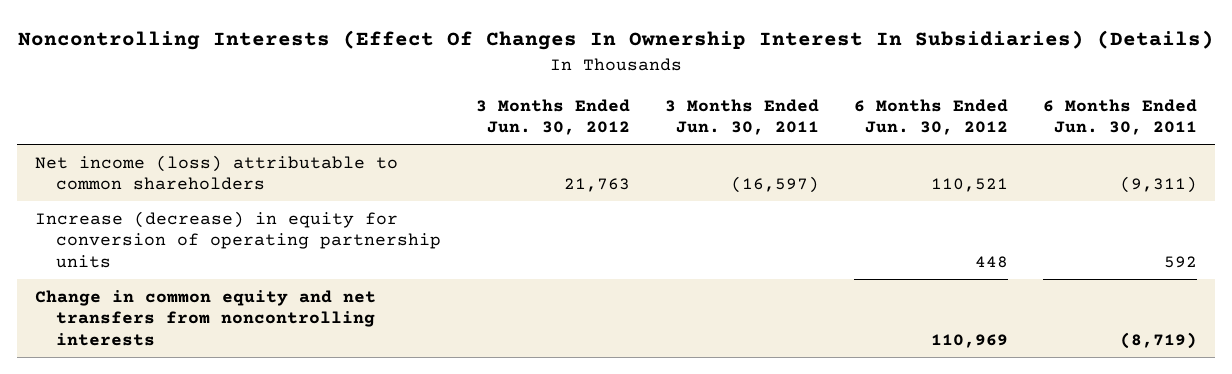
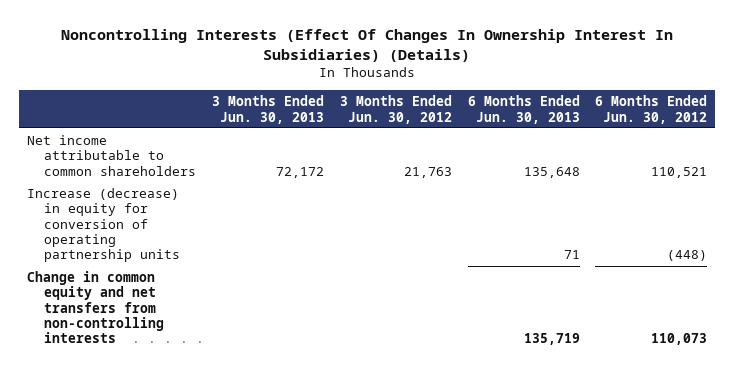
- | 3 Months Ended Jun. 30, 2012 | 3 Months Ended Jun. 30, 2011 | 6 Months Ended Jun. 30, 2012 | 6 Months Ended Jun. 30, 2011
+ | 3 Months Ended Jun. 30, 2013 | 3 Months Ended Jun. 30, 2012 | 6 Months Ended Jun. 30, 2013 | 6 Months Ended Jun. 30, 2012
- Net income (loss) attributable to common shareholders | 21,763 | (16,597) | 110,521 | (9,311)
- Increase (decrease) in equity for conversion of operating partnership units | | | 448 | 592
- Change in common equity and net transfers from noncontrolling interests | | | 110,969 | (8,719)
+ Net income attributable to common shareholders | 72,172 | 21,763 | 135,648 | 110,521
+ Increase (decrease) in equity for conversion of operating partnership units | | | 71 | (448)
+ Change in common equity and net transfers from non-controlling interests | | | 135,719 | 110,073

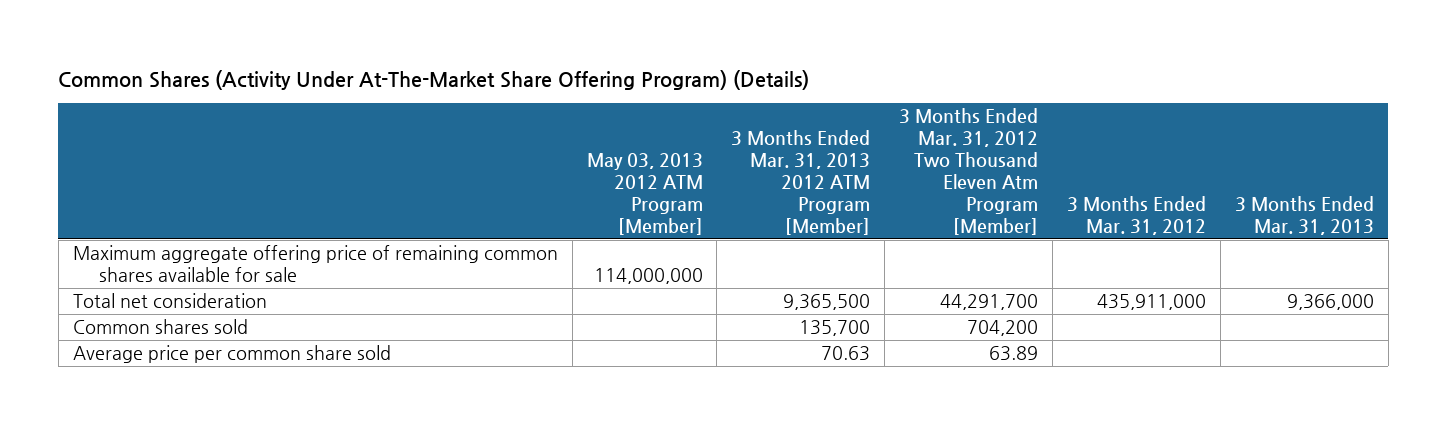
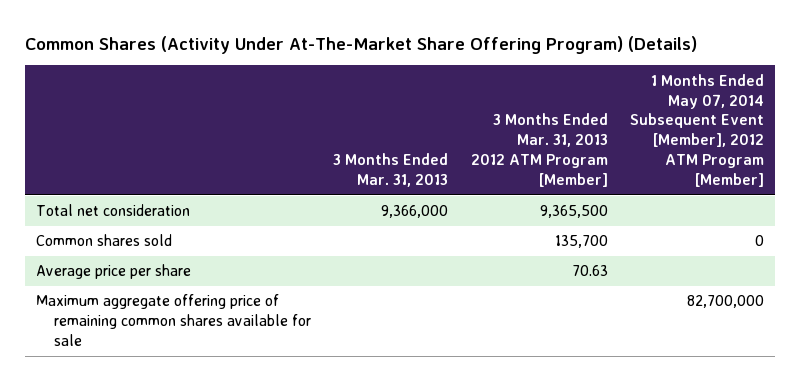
- | May 03, 2013 2012 ATM Program [Member] | 3 Months Ended Mar. 31, 2013 2012 ATM Program [Member] | 3 Months Ended Mar. 31, 2012 Two Thousand Eleven Atm Program [Member] | 3 Months Ended Mar. 31, 2012 | 3 Months Ended Mar. 31, 2013
+ | 3 Months Ended Mar. 31, 2013 | 3 Months Ended Mar. 31, 2013 2012 ATM Program [Member] | 1 Months Ended May 07, 2014 Subsequent Event [Member], 2012 ATM Program [Member]
- Average price per common share sold | | 70.63 | 63.89 | |
+ Average price per share | | 70.63 |
moved down: Maximum aggregate offering price of remaining common shares available for sale | | | 82,700,000

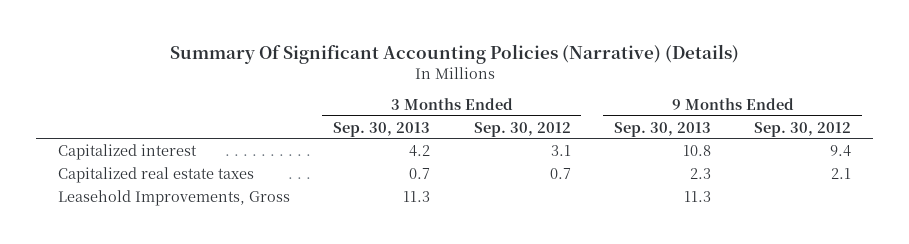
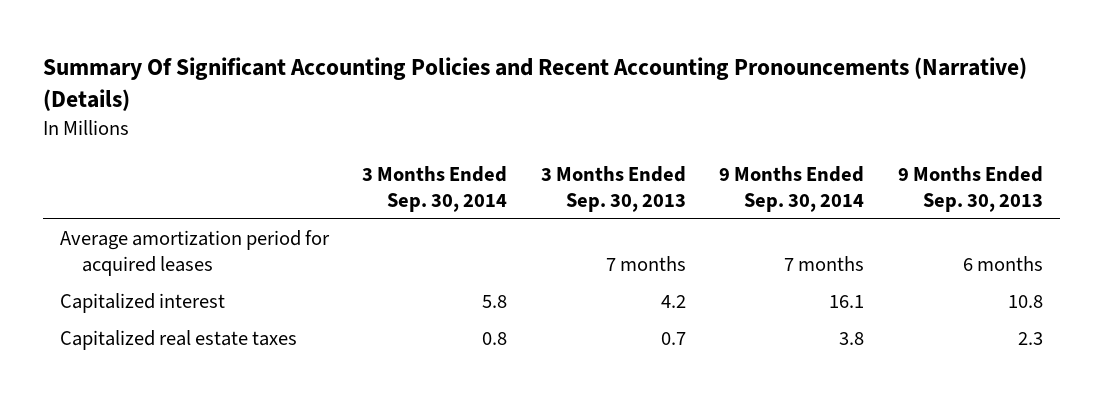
- Summary Of Significant Accounting Policies (Narrative) (Details)
+ Summary Of Significant Accounting Policies and Recent Accounting Pronouncements (Narrative) (Details)
- | 3 Months Ended Sep. 30, 2013 | 3 Months Ended Sep. 30, 2012 | 9 Months Ended Sep. 30, 2013 | 9 Months Ended Sep. 30, 2012
+ | 3 Months Ended Sep. 30, 2014 | 3 Months Ended Sep. 30, 2013 | 9 Months Ended Sep. 30, 2014 | 9 Months Ended Sep. 30, 2013
+ Average amortization period for acquired leases | | 7 months | 7 months | 6 months
- Leasehold Improvements, Gross | 11.3 | | 11.3 |

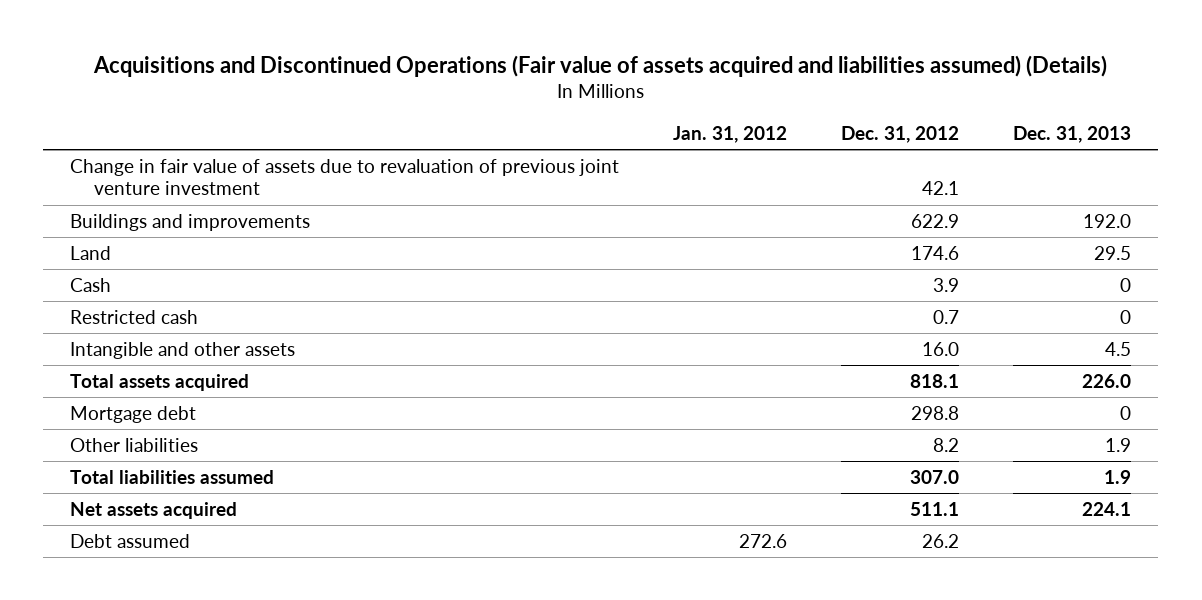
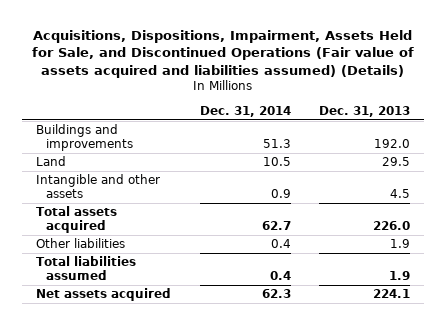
- Acquisitions and Discontinued Operations (Fair value of assets acquired and liabilities assumed) (Details)
+ Acquisitions, Dispositions, Impairment, Assets Held for Sale, and Discontinued Operations (Fair value of assets acquired and liabilities assumed) (Details)
- | Jan. 31, 2012 | Dec. 31, 2012 | Dec. 31, 2013
+ | Dec. 31, 2014 | Dec. 31, 2013
- Change in fair value of assets due to revaluation of previous joint venture investment | | 42.1 |
- Cash | | 3.9 | 0
- Restricted cash | | 0.7 | 0
- Mortgage debt | | 298.8 | 0
- Debt assumed | 272.6 | 26.2 |

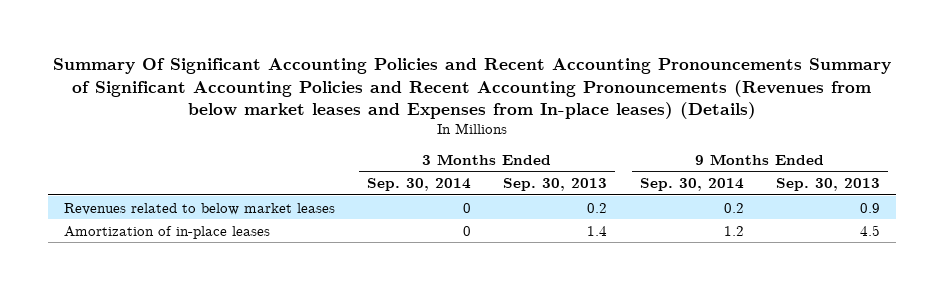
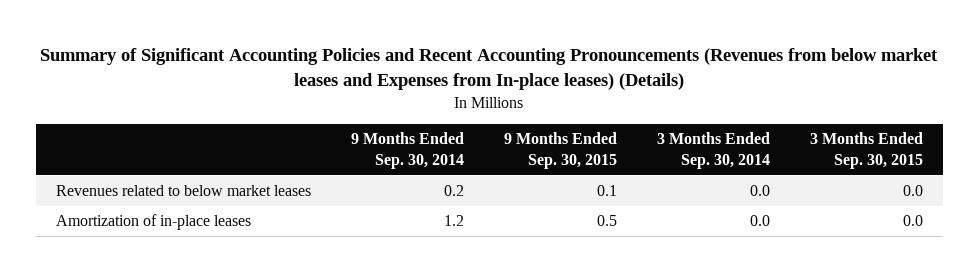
- Summary Of Significant Accounting Policies and Recent Accounting Pronouncements Summary of Significant Accounting Policies and Recent Accounting Pronouncements (Revenues from below market leases and Expenses from In-place leases) (Details)
+ Summary of Significant Accounting Policies and Recent Accounting Pronouncements (Revenues from below market leases and Expenses from In-place leases) (Details)
- | 3 Months Ended Sep. 30, 2014 | 3 Months Ended Sep. 30, 2013 | 9 Months Ended Sep. 30, 2014 | 9 Months Ended Sep. 30, 2013
+ | 9 Months Ended Sep. 30, 2014 | 9 Months Ended Sep. 30, 2015 | 3 Months Ended Sep. 30, 2014 | 3 Months Ended Sep. 30, 2015
- Revenues related to below market leases | 0 | 0.2 | 0.2 | 0.9
- Amortization of in-place leases | 0 | 1.4 | 1.2 | 4.5
+ Revenues related to below market leases | 0.2 | 0.1 | 0.0 | 0.0
+ Amortization of in-place leases | 1.2 | 0.5 | 0.0 | 0.0

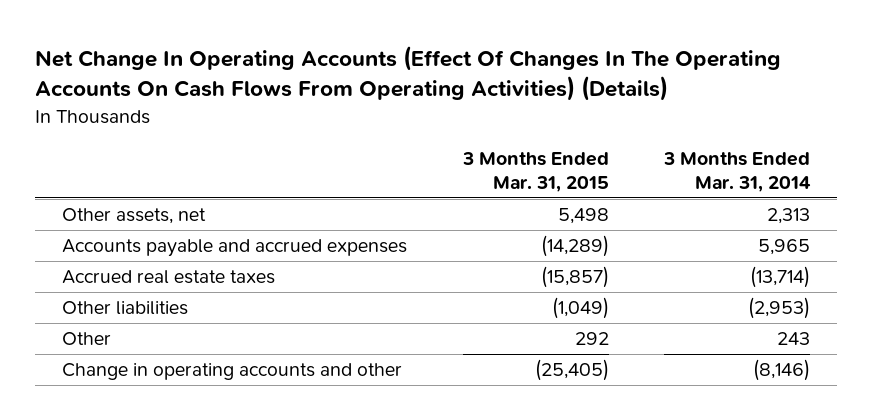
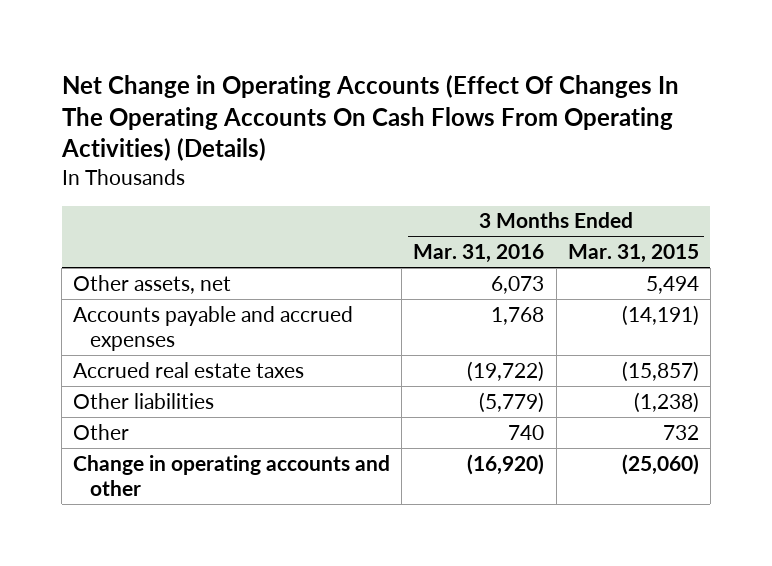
- Net Change In Operating Accounts (Effect Of Changes In The Operating Accounts On Cash Flows From Operating Activities) (Details)
+ Net Change in Operating Accounts (Effect Of Changes In The Operating Accounts On Cash Flows From Operating Activities) (Details)
- | 3 Months Ended Mar. 31, 2015 | 3 Months Ended Mar. 31, 2014
+ | 3 Months Ended Mar. 31, 2016 | 3 Months Ended Mar. 31, 2015
- Other assets, net | 5,498 | 2,313
- Accounts payable and accrued expenses | (14,289) | 5,965
+ Other assets, net | 6,073 | 5,494
+ Accounts payable and accrued expenses | 1,768 | (14,191)
- Other liabilities | (1,049) | (2,953)
- Other | 292 | 243
- Change in operating accounts and other | (25,405) | (8,146)
+ Other liabilities | (5,779) | (1,238)
+ Other | 740 | 732
+ Change in operating accounts and other | (16,920) | (25,060)

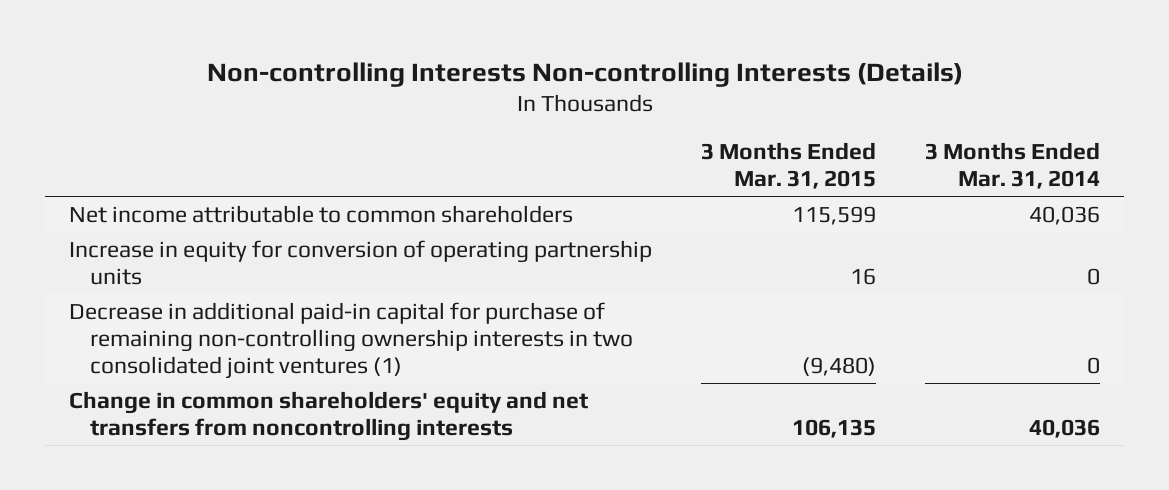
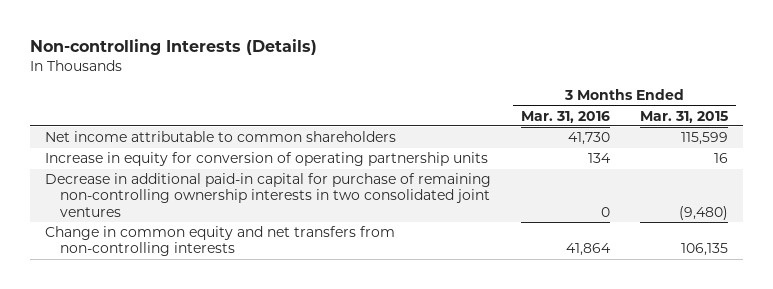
- Non-controlling Interests Non-controlling Interests (Details)
+ Non-controlling Interests (Details)
- | 3 Months Ended Mar. 31, 2015 | 3 Months Ended Mar. 31, 2014
+ | 3 Months Ended Mar. 31, 2016 | 3 Months Ended Mar. 31, 2015
- Decrease in additional paid-in capital for purchase of remaining non-controlling ownership interests in two consolidated joint ventures (1) | (9,480) | 0
- Change in common shareholders' equity and net transfers from noncontrolling interests | 106,135 | 40,036
+ Decrease in additional paid-in capital for purchase of remaining non-controlling ownership interests in two consolidated joint ventures | 0 | (9,480)
+ Change in common equity and net transfers from non-controlling interests | 41,864 | 106,135

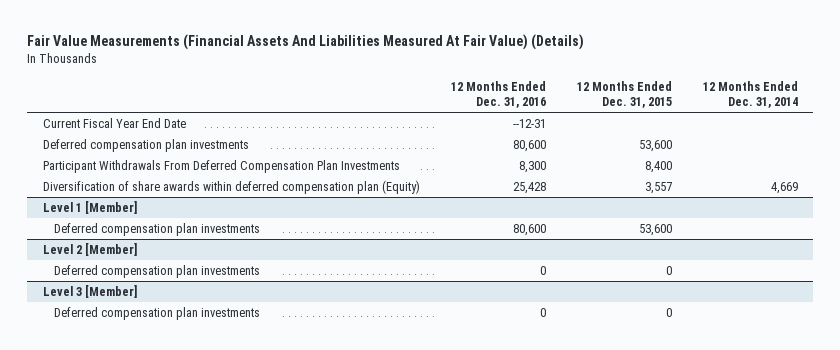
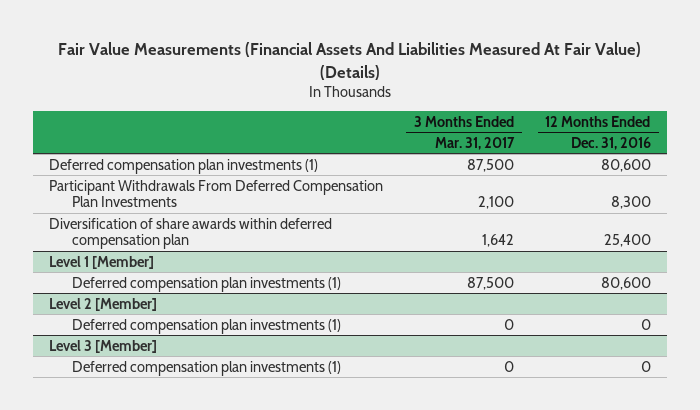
- | 12 Months Ended Dec. 31, 2016 | 12 Months Ended Dec. 31, 2015 | 12 Months Ended Dec. 31, 2014
+ | 3 Months Ended Mar. 31, 2017 | 12 Months Ended Dec. 31, 2016
- Current Fiscal Year End Date | --12-31 | |
- Deferred compensation plan investments | 80,600 | 53,600 |
+ Deferred compensation plan investments (1) | 87,500 | 80,600
- Diversification of share awards within deferred compensation plan (Equity) | 25,428 | 3,557 | 4,669
+ Diversification of share awards within deferred compensation plan | 1,642 | 25,400
@ Level 1 [Member]
- Deferred compensation plan investments | 80,600 | 53,600 |
+ Deferred compensation plan investments (1) | 87,500 | 80,600
@ Level 2 [Member]
- Deferred compensation plan investments | 0 | 0 |
+ Deferred compensation plan investments (1) | 0 | 0
@ Level 3 [Member]
- Deferred compensation plan investments | 0 | 0 |
+ Deferred compensation plan investments (1) | 0 | 0

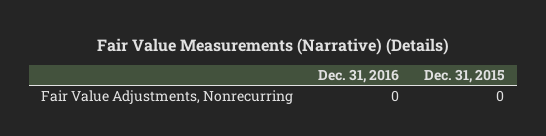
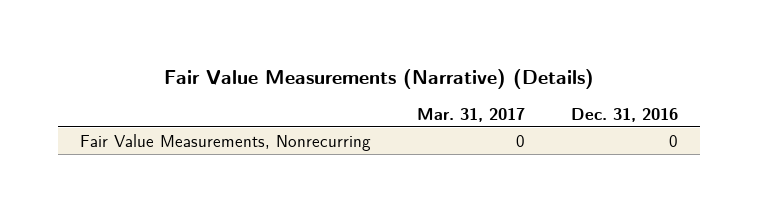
- | Dec. 31, 2016 | Dec. 31, 2015
+ | Mar. 31, 2017 | Dec. 31, 2016
- Fair Value Adjustments, Nonrecurring | 0 | 0
+ Fair Value Measurements, Nonrecurring | 0 | 0

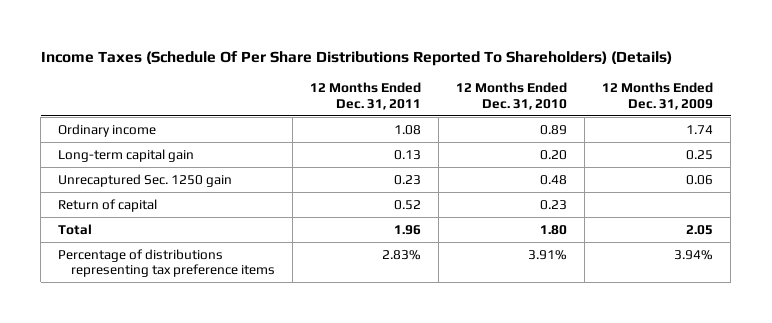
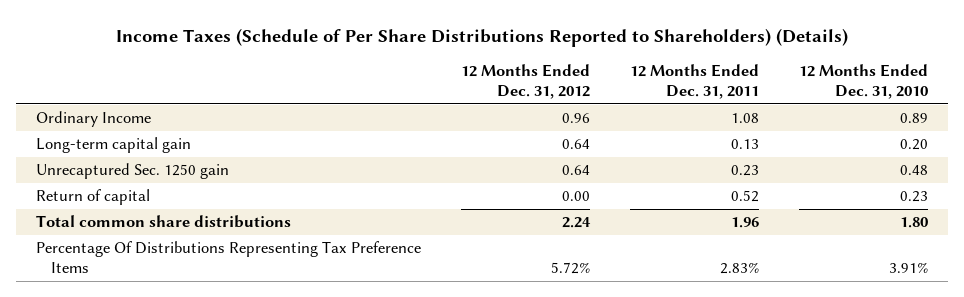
- Income Taxes (Schedule Of Per Share Distributions Reported To Shareholders) (Details)
+ Income Taxes (Schedule of Per Share Distributions Reported to Shareholders) (Details)
- | 12 Months Ended Dec. 31, 2011 | 12 Months Ended Dec. 31, 2010 | 12 Months Ended Dec. 31, 2009
+ | 12 Months Ended Dec. 31, 2012 | 12 Months Ended Dec. 31, 2011 | 12 Months Ended Dec. 31, 2010
- Ordinary income | 1.08 | 0.89 | 1.74
+ Ordinary Income | 0.96 | 1.08 | 0.89
- Total | 1.96 | 1.80 | 2.05
- Percentage of distributions representing tax preference items | 2.83% | 3.91% | 3.94%
+ Total common share distributions | 2.24 | 1.96 | 1.80
+ Percentage Of Distributions Representing Tax Preference Items | 5.72% | 2.83% | 3.91%

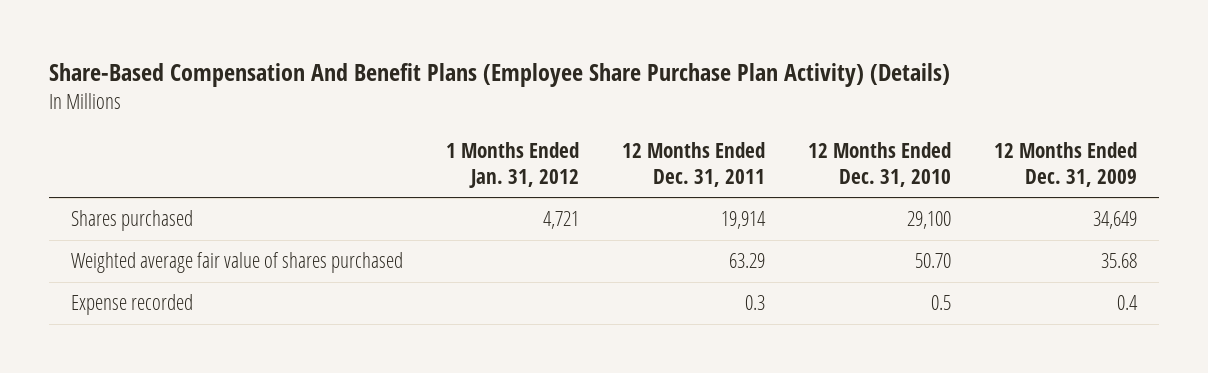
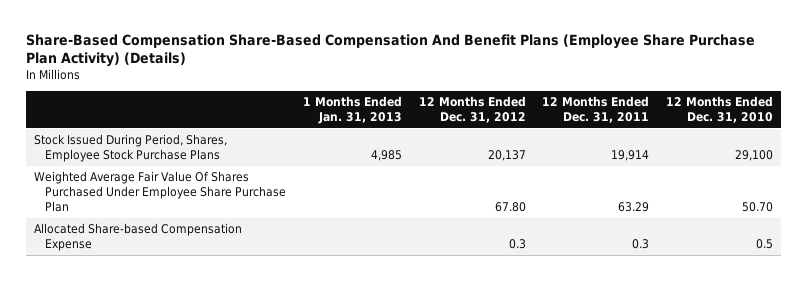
- Share-Based Compensation And Benefit Plans (Employee Share Purchase Plan Activity) (Details)
+ Share-Based Compensation Share-Based Compensation And Benefit Plans (Employee Share Purchase Plan Activity) (Details)
- | 1 Months Ended Jan. 31, 2012 | 12 Months Ended Dec. 31, 2011 | 12 Months Ended Dec. 31, 2010 | 12 Months Ended Dec. 31, 2009
+ | 1 Months Ended Jan. 31, 2013 | 12 Months Ended Dec. 31, 2012 | 12 Months Ended Dec. 31, 2011 | 12 Months Ended Dec. 31, 2010
- Shares purchased | 4,721 | 19,914 | 29,100 | 34,649
- Weighted average fair value of shares purchased | | 63.29 | 50.70 | 35.68
- Expense recorded | | 0.3 | 0.5 | 0.4
+ Stock Issued During Period, Shares, Employee Stock Purchase Plans | 4,985 | 20,137 | 19,914 | 29,100
+ Weighted Average Fair Value Of Shares Purchased Under Employee Share Purchase Plan | | 67.80 | 63.29 | 50.70
+ Allocated Share-based Compensation Expense | | 0.3 | 0.3 | 0.5

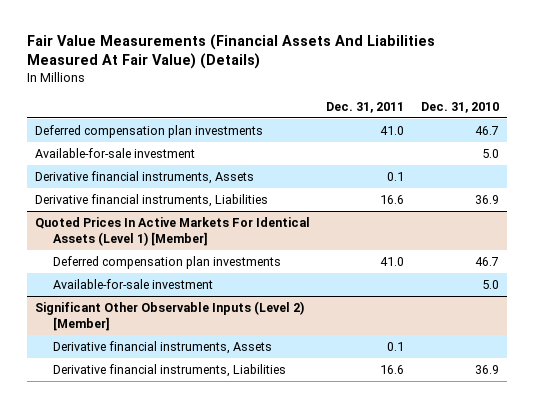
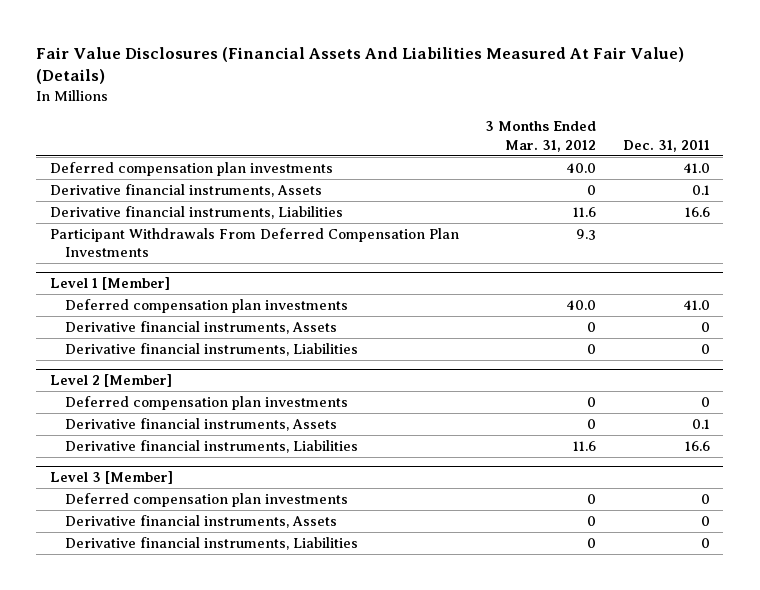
- Fair Value Measurements (Financial Assets And Liabilities Measured At Fair Value) (Details)
+ Fair Value Disclosures (Financial Assets And Liabilities Measured At Fair Value) (Details)
- | Dec. 31, 2011 | Dec. 31, 2010
+ | 3 Months Ended Mar. 31, 2012 | Dec. 31, 2011
- Available-for-sale investment | | 5.0
- Quoted Prices In Active Markets For Identical Assets (Level 1) [Member]
+ Participant Withdrawals From Deferred Compensation Plan Investments | 9.3 |
+ Level 1 [Member]
- Available-for-sale investment | | 5.0
- Significant Other Observable Inputs (Level 2) [Member]
+ Derivative financial instruments, Assets | 0 | 0
+ Derivative financial instruments, Liabilities | 0 | 0
+ Level 2 [Member]
+ Deferred compensation plan investments | 0 | 0
+ Level 3 [Member]
+ Deferred compensation plan investments | 0 | 0
+ Derivative financial instruments, Assets | 0 | 0
+ Derivative financial instruments, Liabilities | 0 | 0

